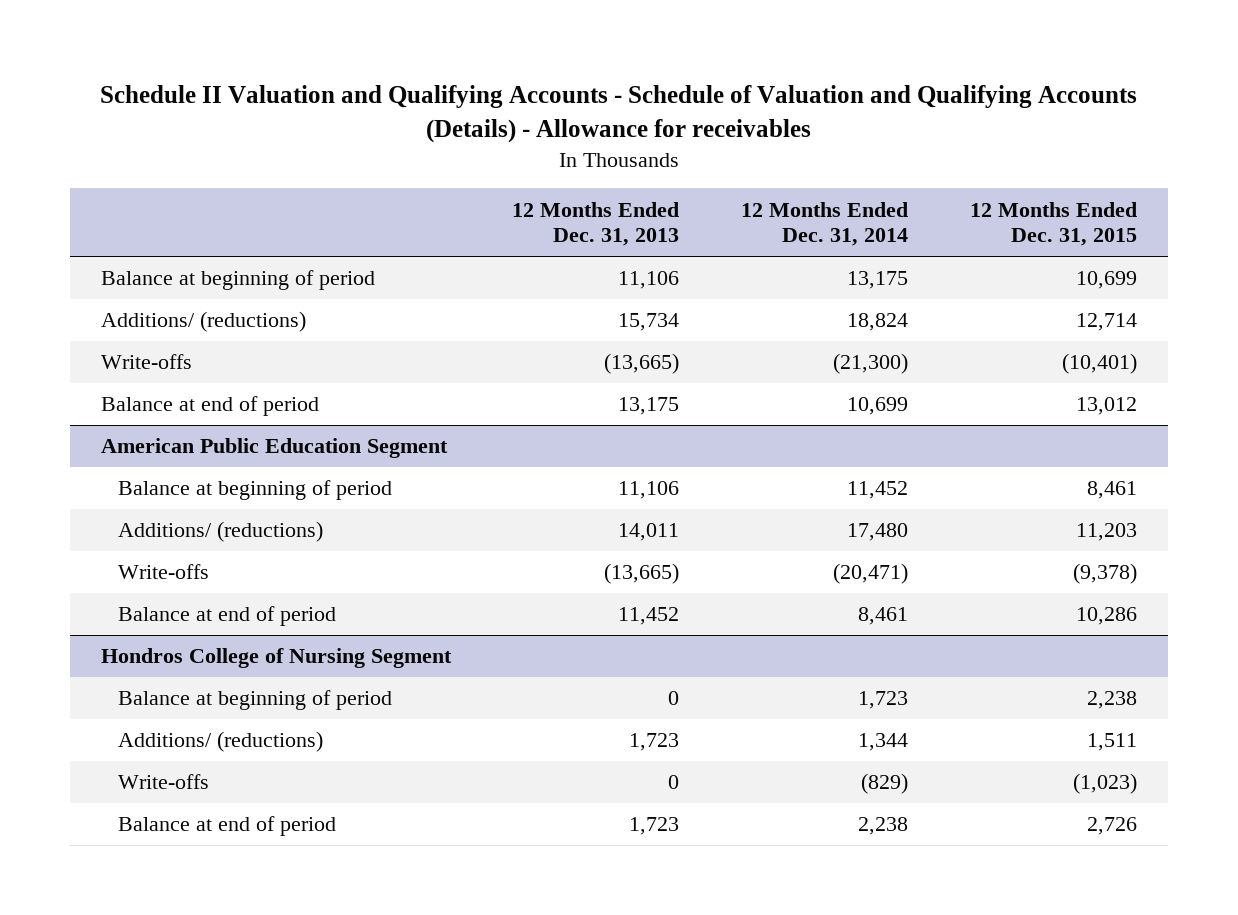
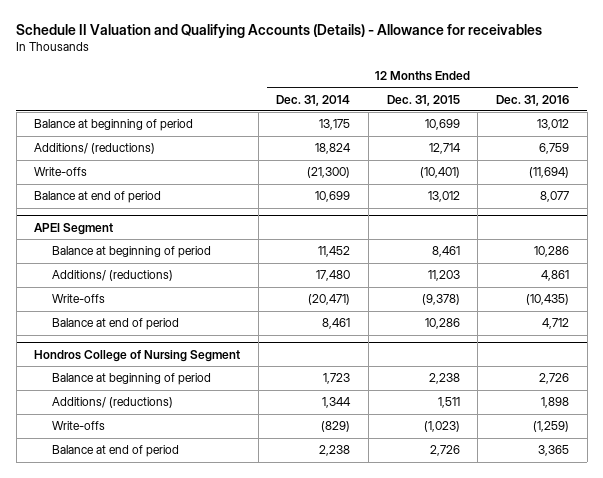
- Schedule II Valuation and Qualifying Accounts - Schedule of Valuation and Qualifying Accounts (Details) - Allowance for receivables
+ Schedule II Valuation and Qualifying Accounts (Details) - Allowance for receivables
- | 12 Months Ended Dec. 31, 2013 | 12 Months Ended Dec. 31, 2014 | 12 Months Ended Dec. 31, 2015
+ | 12 Months Ended Dec. 31, 2014 | 12 Months Ended Dec. 31, 2015 | 12 Months Ended Dec. 31, 2016
- American Public Education Segment
+ APEI Segment

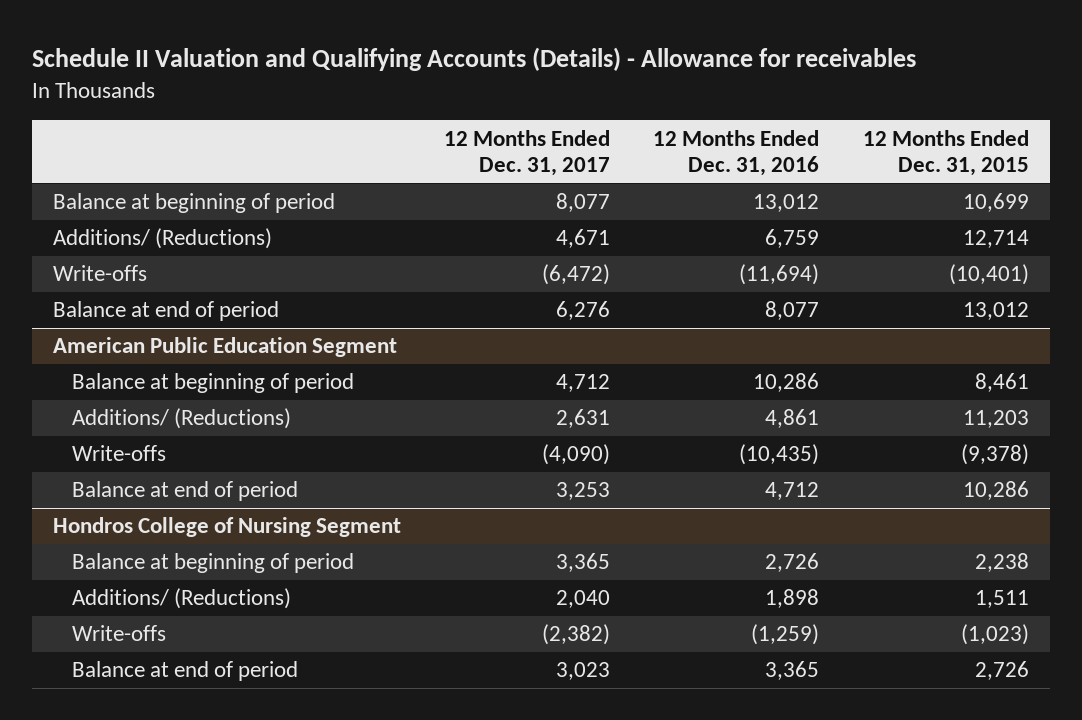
- | 12 Months Ended Dec. 31, 2014 | 12 Months Ended Dec. 31, 2015 | 12 Months Ended Dec. 31, 2016
+ | 12 Months Ended Dec. 31, 2017 | 12 Months Ended Dec. 31, 2016 | 12 Months Ended Dec. 31, 2015
- Additions/ (reductions) | 18,824 | 12,714 | 6,759
+ Additions/ (Reductions) | 4,671 | 6,759 | 12,714
- APEI Segment
+ American Public Education Segment
- Additions/ (reductions) | 17,480 | 11,203 | 4,861
+ Additions/ (Reductions) | 2,631 | 4,861 | 11,203
@ Hondros College of Nursing Segment
- Additions/ (reductions) | 1,344 | 1,511 | 1,898
+ Additions/ (Reductions) | 2,040 | 1,898 | 1,511

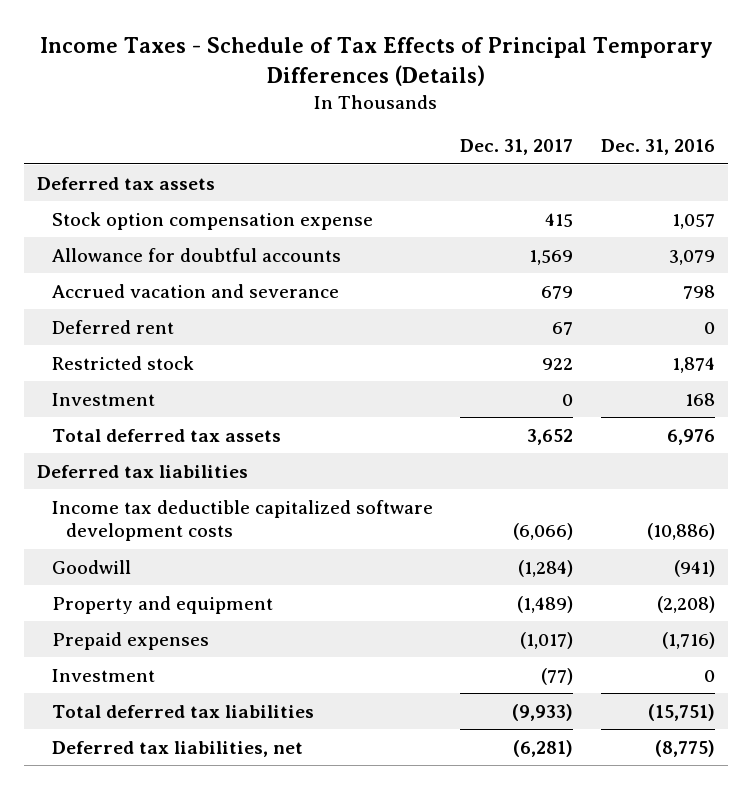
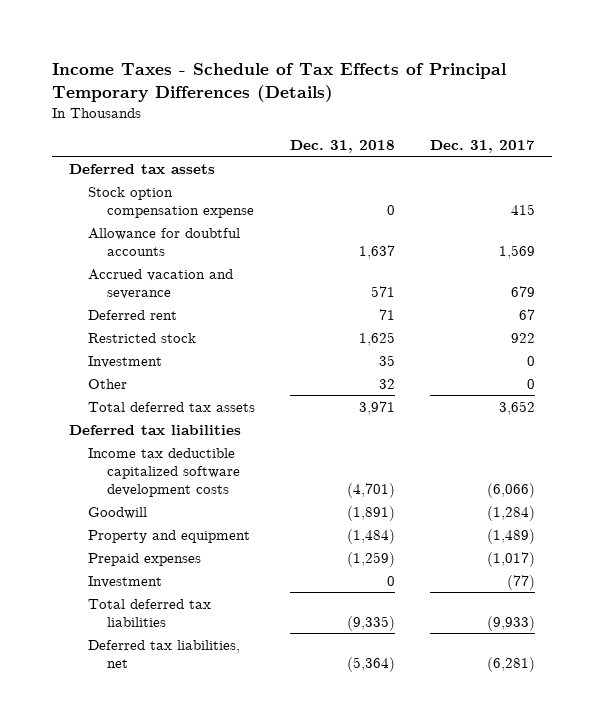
- | Dec. 31, 2017 | Dec. 31, 2016
+ | Dec. 31, 2018 | Dec. 31, 2017
+ Other | 32 | 0

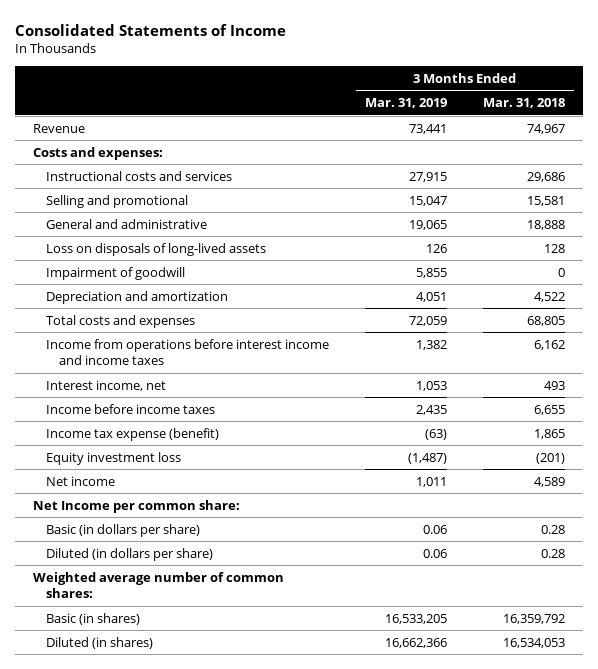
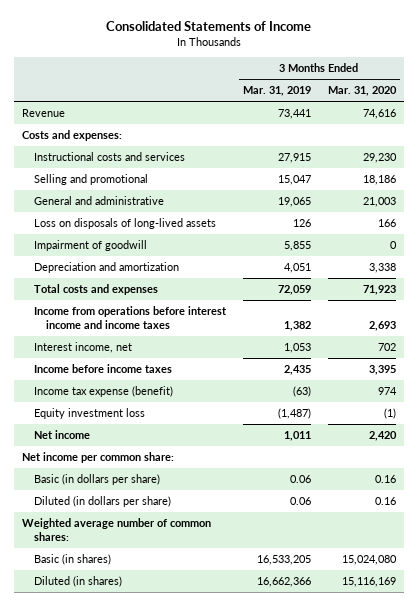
- | 3 Months Ended Mar. 31, 2019 | 3 Months Ended Mar. 31, 2018
+ | 3 Months Ended Mar. 31, 2019 | 3 Months Ended Mar. 31, 2020
- Net Income per common share:
+ Net income per common share:

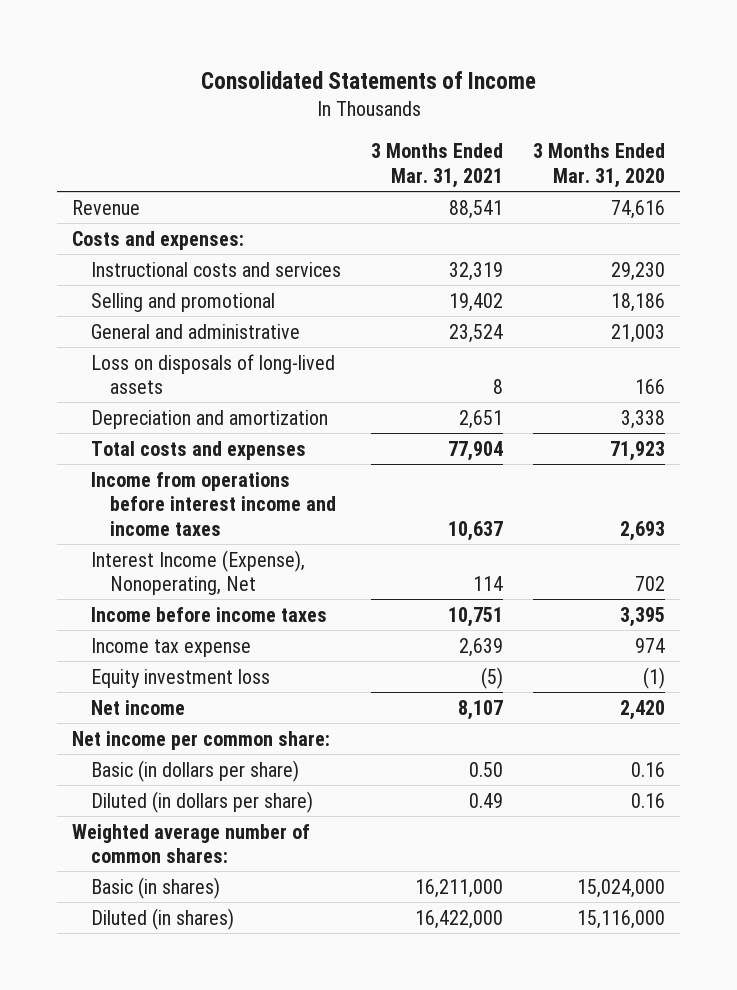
- | 3 Months Ended Mar. 31, 2019 | 3 Months Ended Mar. 31, 2020
+ | 3 Months Ended Mar. 31, 2021 | 3 Months Ended Mar. 31, 2020
- Impairment of goodwill | 5,855 | 0
- Interest income, net | 1,053 | 702
+ Interest Income (Expense), Nonoperating, Net | 114 | 702
- Income tax expense (benefit) | (63) | 974
+ Income tax expense | 2,639 | 974
- Basic (in shares) | 16,533,205 | 15,024,080
- Diluted (in shares) | 16,662,366 | 15,116,169
+ Basic (in shares) | 16,211,000 | 15,024,000
+ Diluted (in shares) | 16,422,000 | 15,116,000

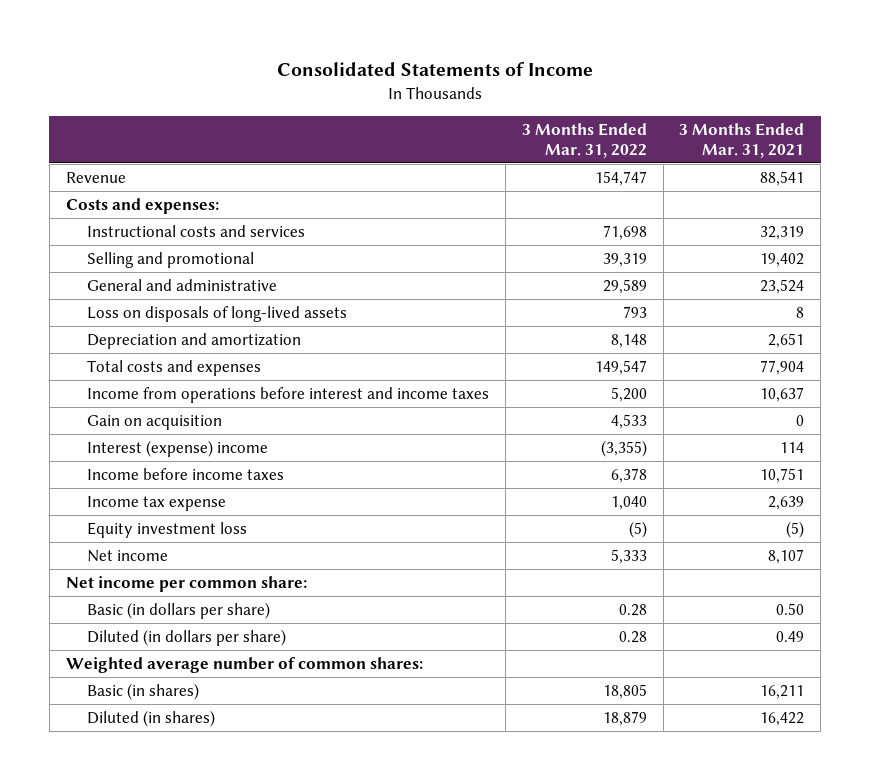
- | 3 Months Ended Mar. 31, 2021 | 3 Months Ended Mar. 31, 2020
+ | 3 Months Ended Mar. 31, 2022 | 3 Months Ended Mar. 31, 2021
- Income from operations before interest income and income taxes | 10,637 | 2,693
- Interest Income (Expense), Nonoperating, Net | 114 | 702
+ Income from operations before interest and income taxes | 5,200 | 10,637
+ Gain on acquisition | 4,533 | 0
+ Interest (expense) income | (3,355) | 114
- Basic (in shares) | 16,211,000 | 15,024,000
- Diluted (in shares) | 16,422,000 | 15,116,000
+ Basic (in shares) | 18,805 | 16,211
+ Diluted (in shares) | 18,879 | 16,422

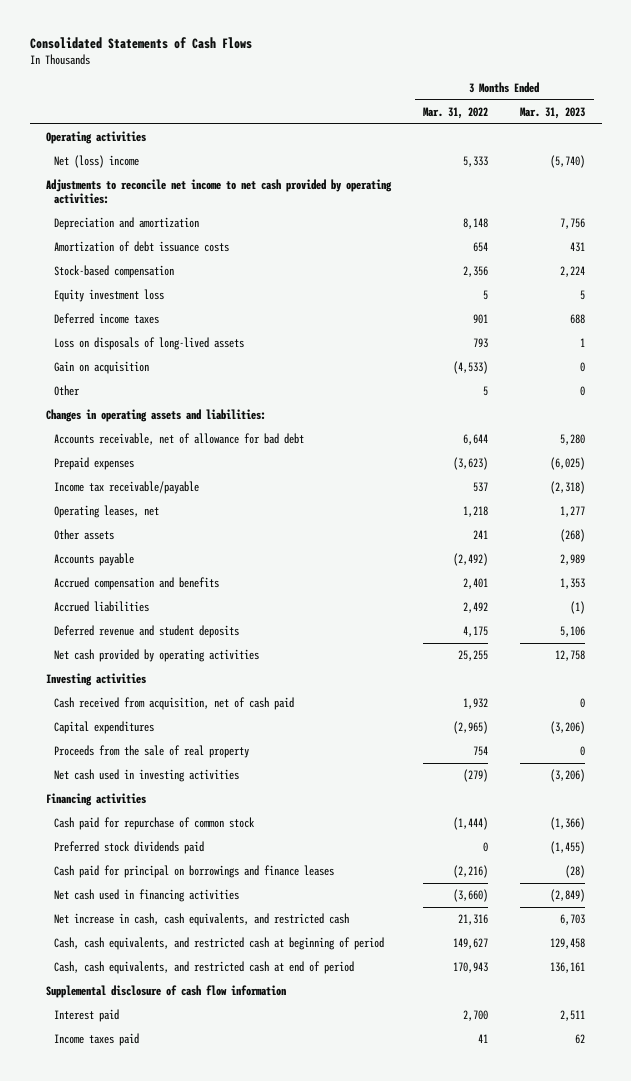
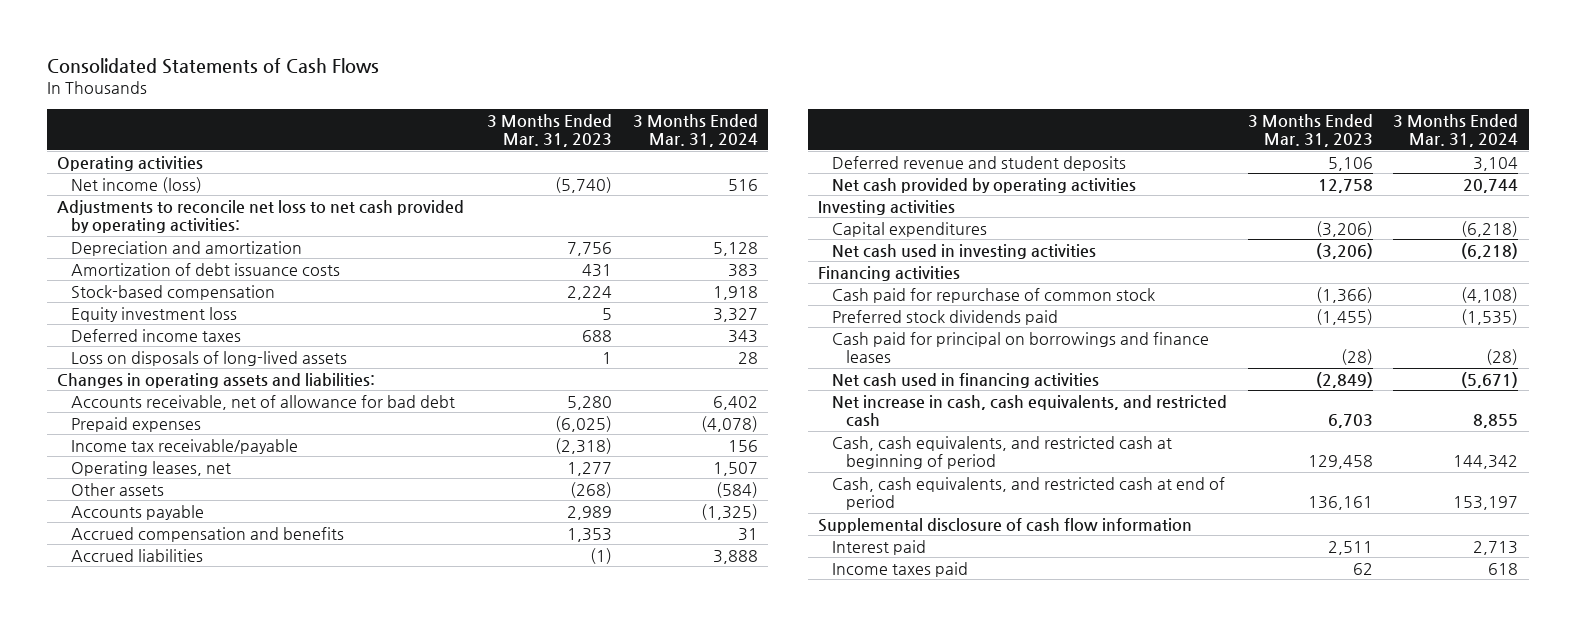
- | 3 Months Ended Mar. 31, 2022 | 3 Months Ended Mar. 31, 2023
+ | 3 Months Ended Mar. 31, 2023 | 3 Months Ended Mar. 31, 2024
- Net (loss) income | 5,333 | (5,740)
- Adjustments to reconcile net income to net cash provided by operating activities:
+ Net income (loss) | (5,740) | 516
+ Adjustments to reconcile net loss to net cash provided by operating activities:
- Gain on acquisition | (4,533) | 0
- Other | 5 | 0
- Cash received from acquisition, net of cash paid | 1,932 | 0
- Proceeds from the sale of real property | 754 | 0

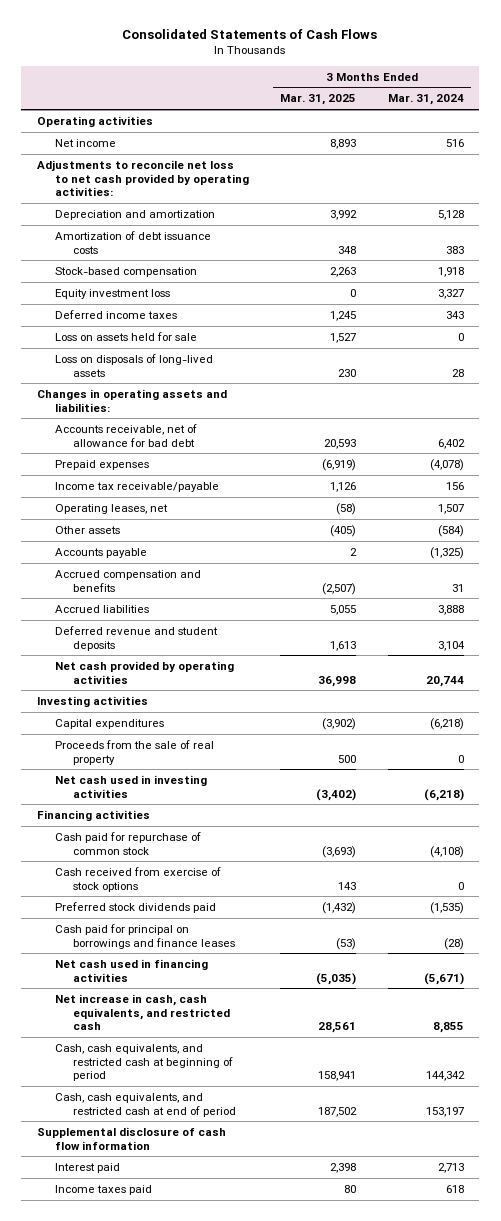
- | 3 Months Ended Mar. 31, 2023 | 3 Months Ended Mar. 31, 2024
+ | 3 Months Ended Mar. 31, 2025 | 3 Months Ended Mar. 31, 2024
- Net income (loss) | (5,740) | 516
+ Net income | 8,893 | 516
+ Loss on assets held for sale | 1,527 | 0
+ Proceeds from the sale of real property | 500 | 0
+ Cash received from exercise of stock options | 143 | 0

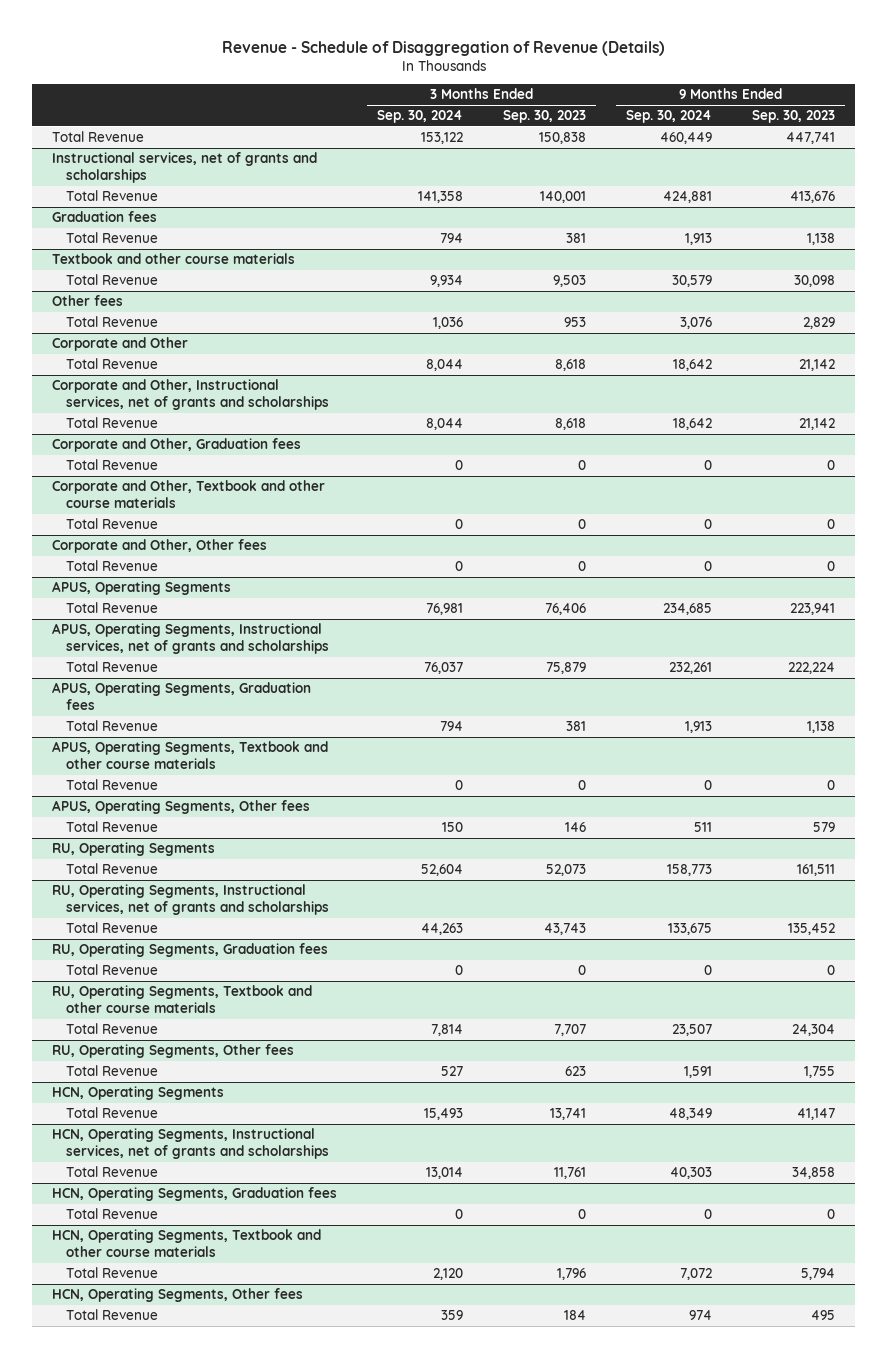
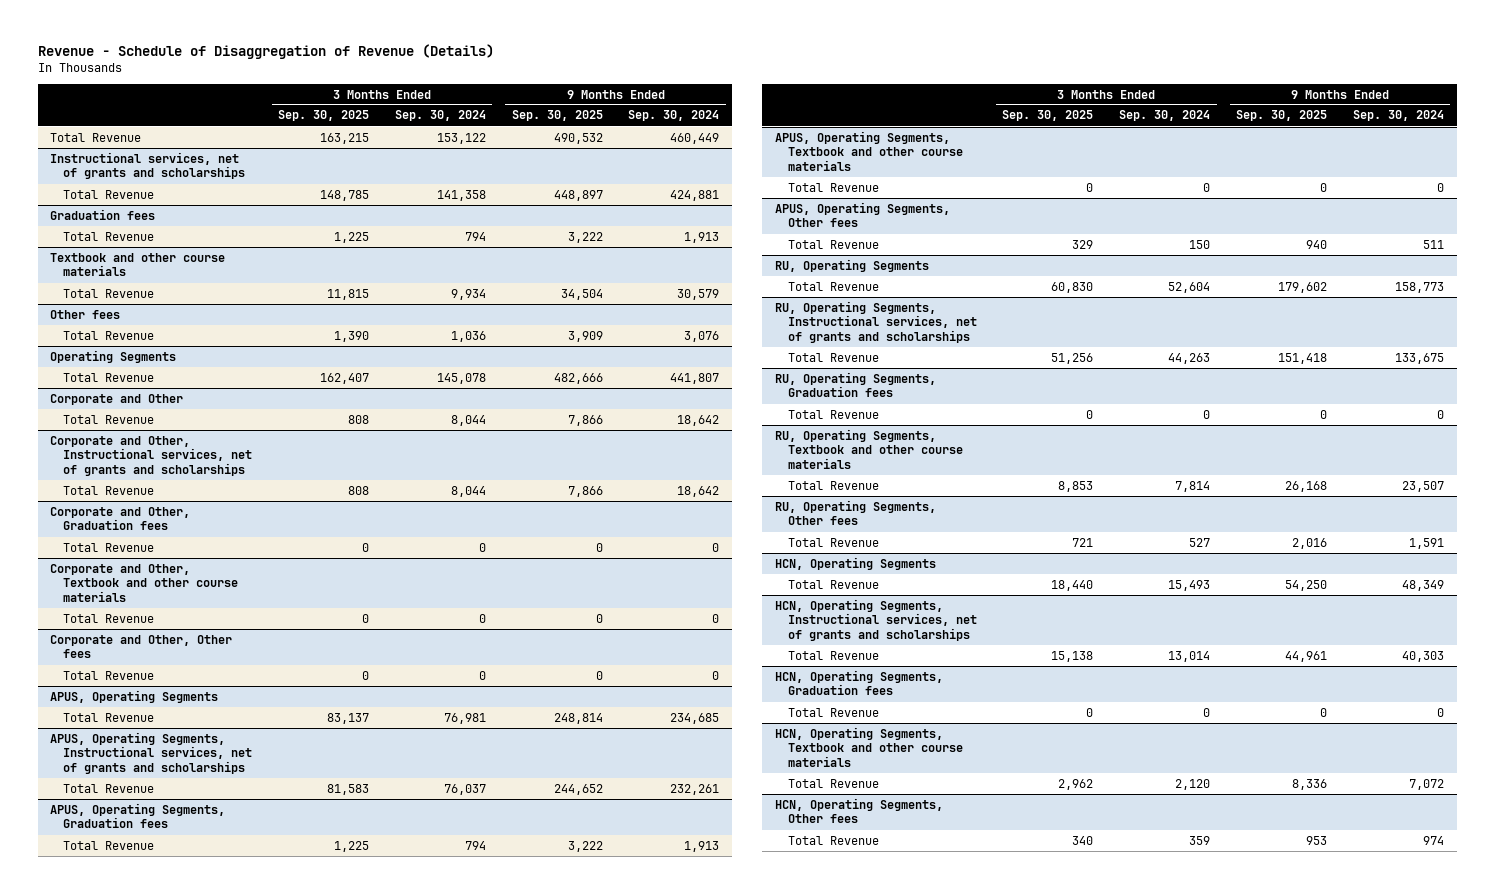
- | 3 Months Ended Sep. 30, 2024 | 3 Months Ended Sep. 30, 2023 | 9 Months Ended Sep. 30, 2024 | 9 Months Ended Sep. 30, 2023
+ | 3 Months Ended Sep. 30, 2025 | 3 Months Ended Sep. 30, 2024 | 9 Months Ended Sep. 30, 2025 | 9 Months Ended Sep. 30, 2024
+ Operating Segments
+ Total Revenue | 162,407 | 145,078 | 482,666 | 441,807

